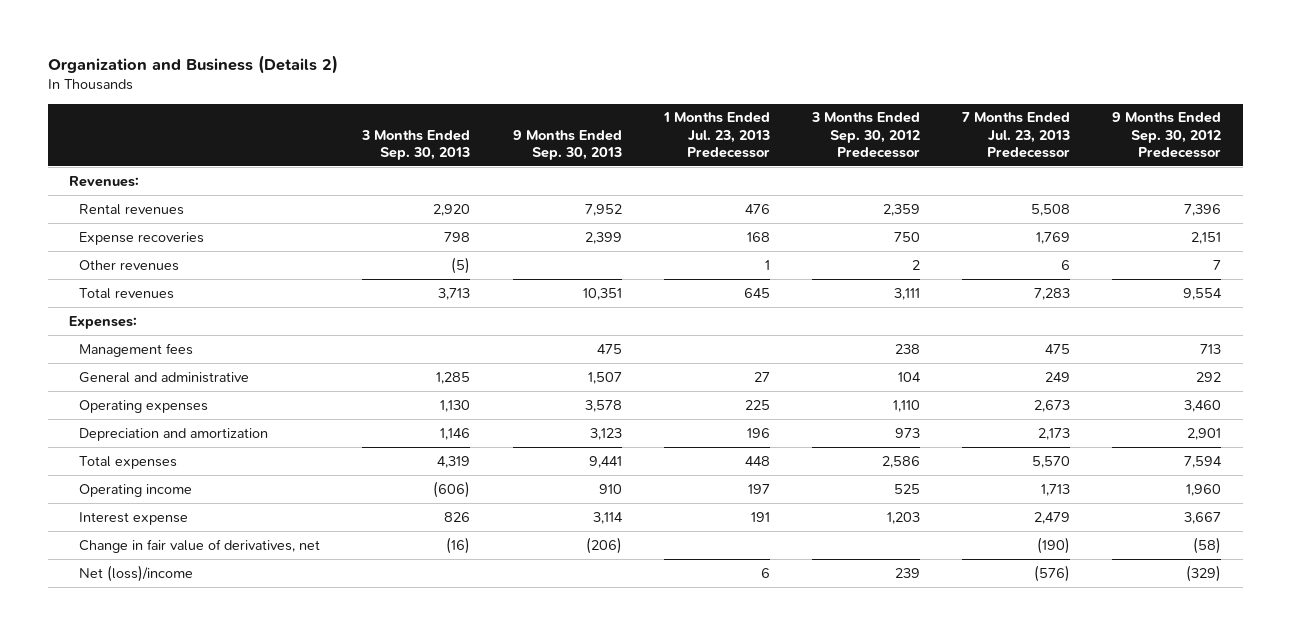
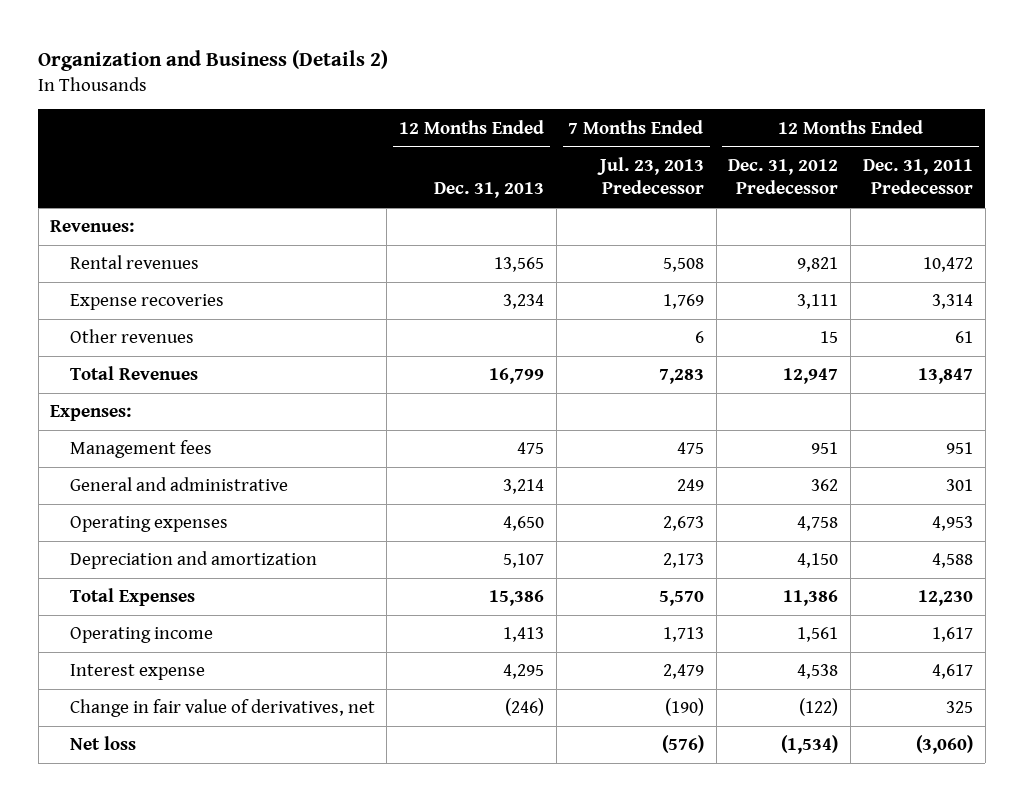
- | 3 Months Ended Sep. 30, 2013 | 9 Months Ended Sep. 30, 2013 | 1 Months Ended Jul. 23, 2013 Predecessor | 3 Months Ended Sep. 30, 2012 Predecessor | 7 Months Ended Jul. 23, 2013 Predecessor | 9 Months Ended Sep. 30, 2012 Predecessor
+ | 12 Months Ended Dec. 31, 2013 | 7 Months Ended Jul. 23, 2013 Predecessor | 12 Months Ended Dec. 31, 2012 Predecessor | 12 Months Ended Dec. 31, 2011 Predecessor
- Total revenues | 3,713 | 10,351 | 645 | 3,111 | 7,283 | 9,554
+ Total Revenues | 16,799 | 7,283 | 12,947 | 13,847
- Total expenses | 4,319 | 9,441 | 448 | 2,586 | 5,570 | 7,594
+ Total Expenses | 15,386 | 5,570 | 11,386 | 12,230
- Net (loss)/income | | | 6 | 239 | (576) | (329)
+ Net loss | | (576) | (1,534) | (3,060)

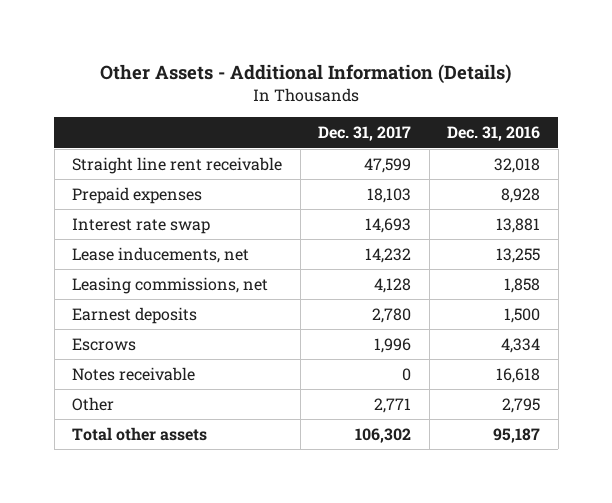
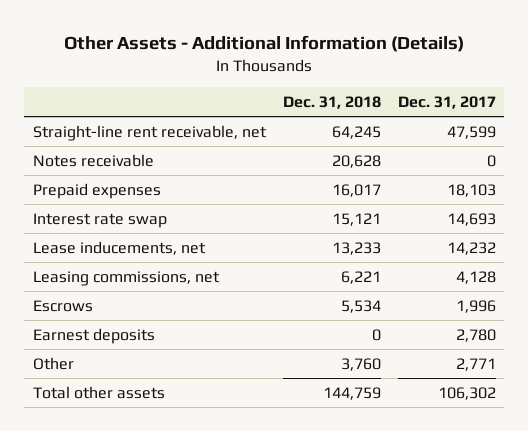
- | Dec. 31, 2017 | Dec. 31, 2016
+ | Dec. 31, 2018 | Dec. 31, 2017
- Straight line rent receivable | 47,599 | 32,018
+ Straight-line rent receivable, net | 64,245 | 47,599
moved up: Notes receivable | 20,628 | 0
moved down: Earnest deposits | 0 | 2,780

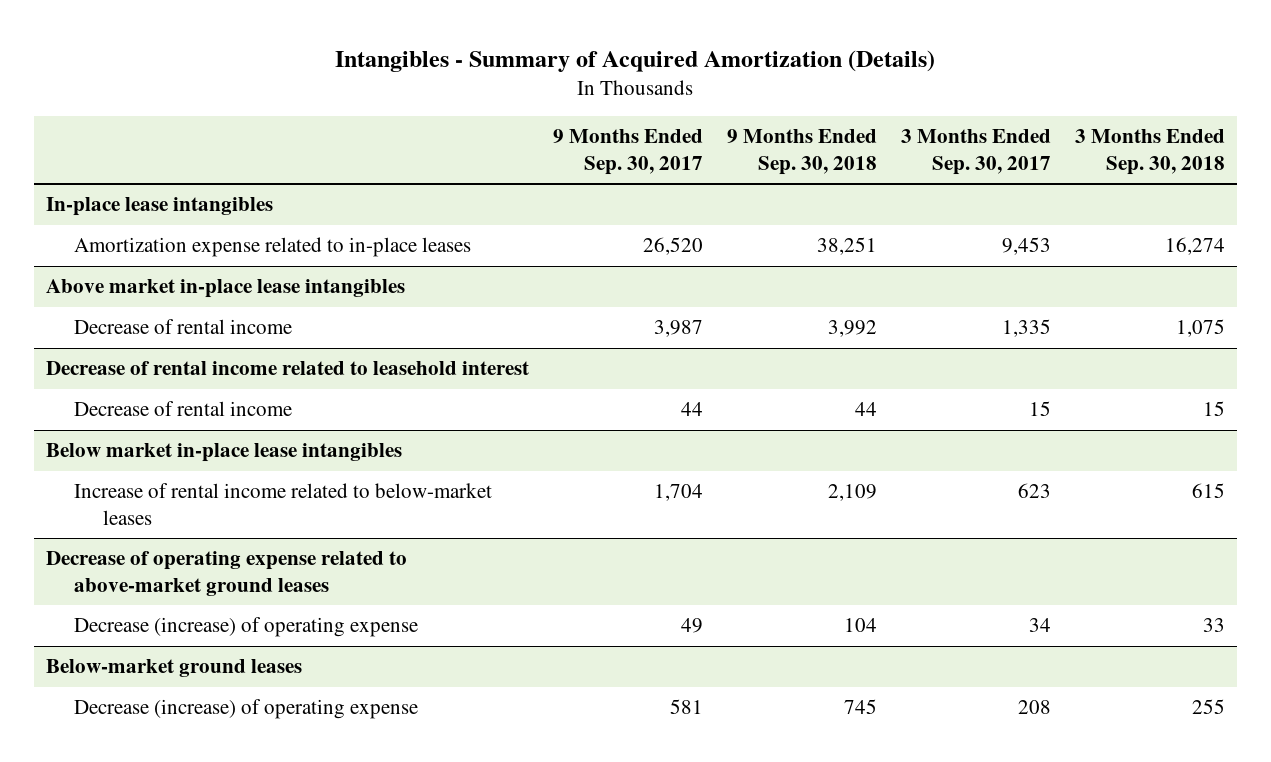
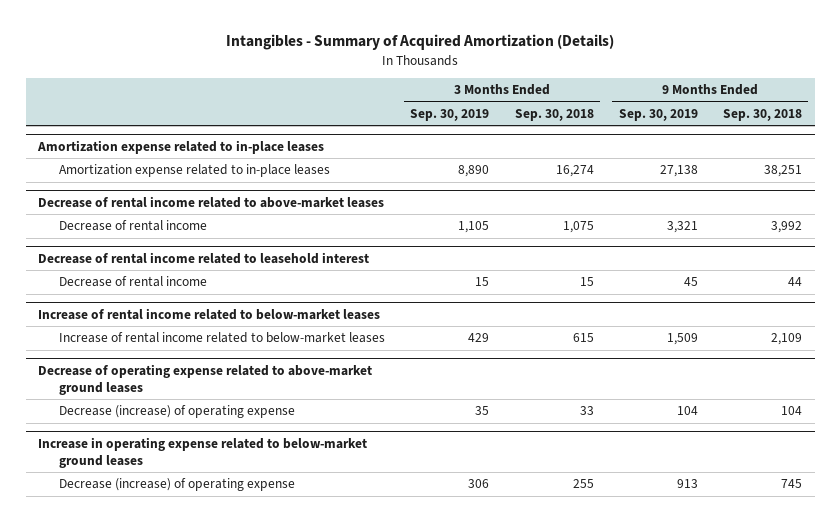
- | 9 Months Ended Sep. 30, 2017 | 9 Months Ended Sep. 30, 2018 | 3 Months Ended Sep. 30, 2017 | 3 Months Ended Sep. 30, 2018
+ | 3 Months Ended Sep. 30, 2019 | 3 Months Ended Sep. 30, 2018 | 9 Months Ended Sep. 30, 2019 | 9 Months Ended Sep. 30, 2018
- In-place lease intangibles
+ Amortization expense related to in-place leases
- Above market in-place lease intangibles
+ Decrease of rental income related to above-market leases
- Below market in-place lease intangibles
+ Increase of rental income related to below-market leases
- Below-market ground leases
+ Increase in operating expense related to below-market ground leases

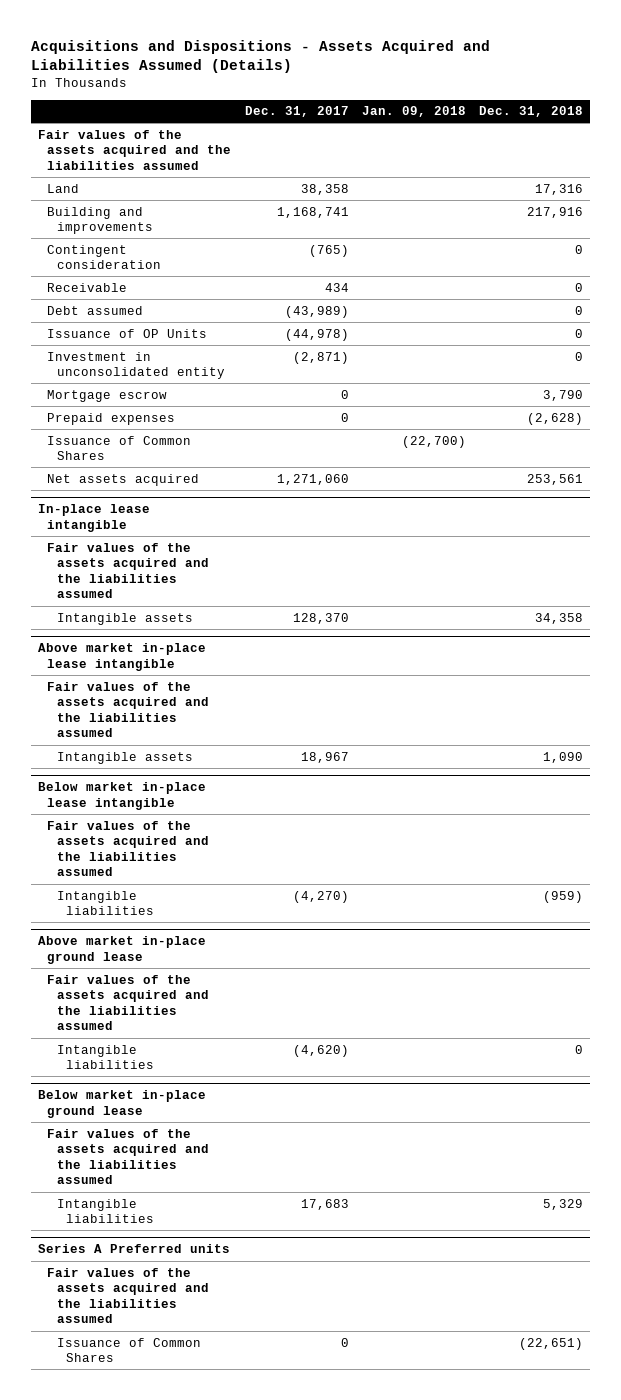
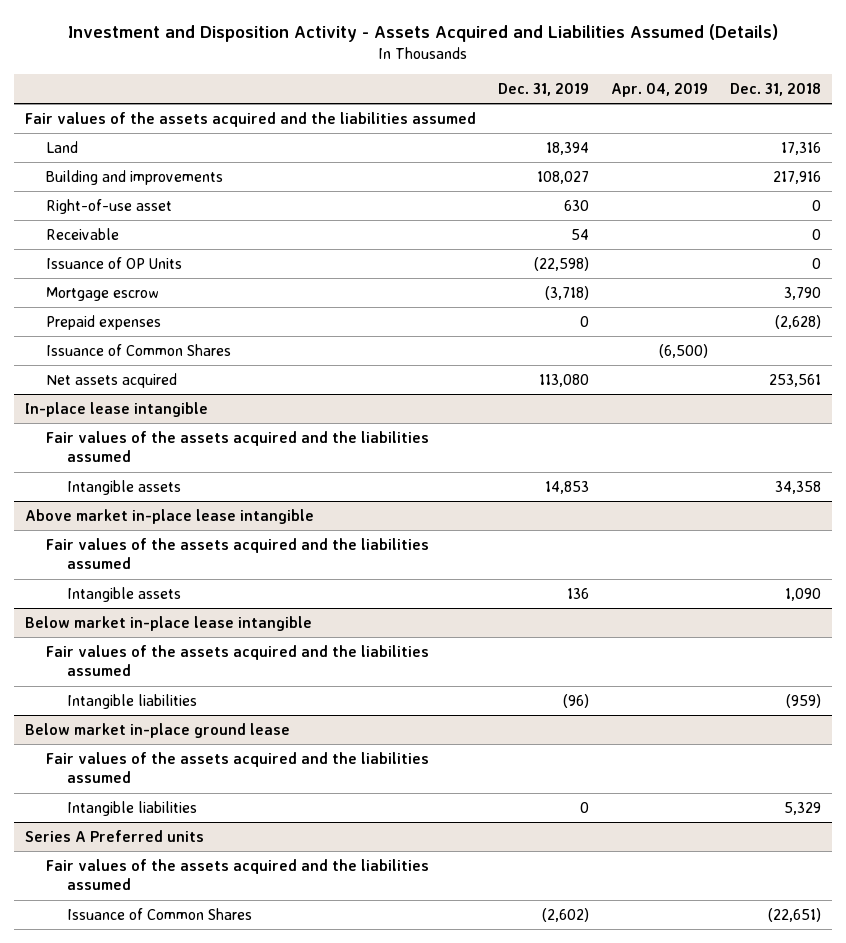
- Acquisitions and Dispositions - Assets Acquired and Liabilities Assumed (Details)
+ Investment and Disposition Activity - Assets Acquired and Liabilities Assumed (Details)
- | Dec. 31, 2017 | Jan. 09, 2018 | Dec. 31, 2018
+ | Dec. 31, 2019 | Apr. 04, 2019 | Dec. 31, 2018
- Contingent consideration | (765) | | 0
+ Right-of-use asset | 630 | | 0
- Debt assumed | (43,989) | | 0
- Investment in unconsolidated entity | (2,871) | | 0
- Above market in-place ground lease
- Fair values of the assets acquired and the liabilities assumed
- Intangible liabilities | (4,620) | | 0

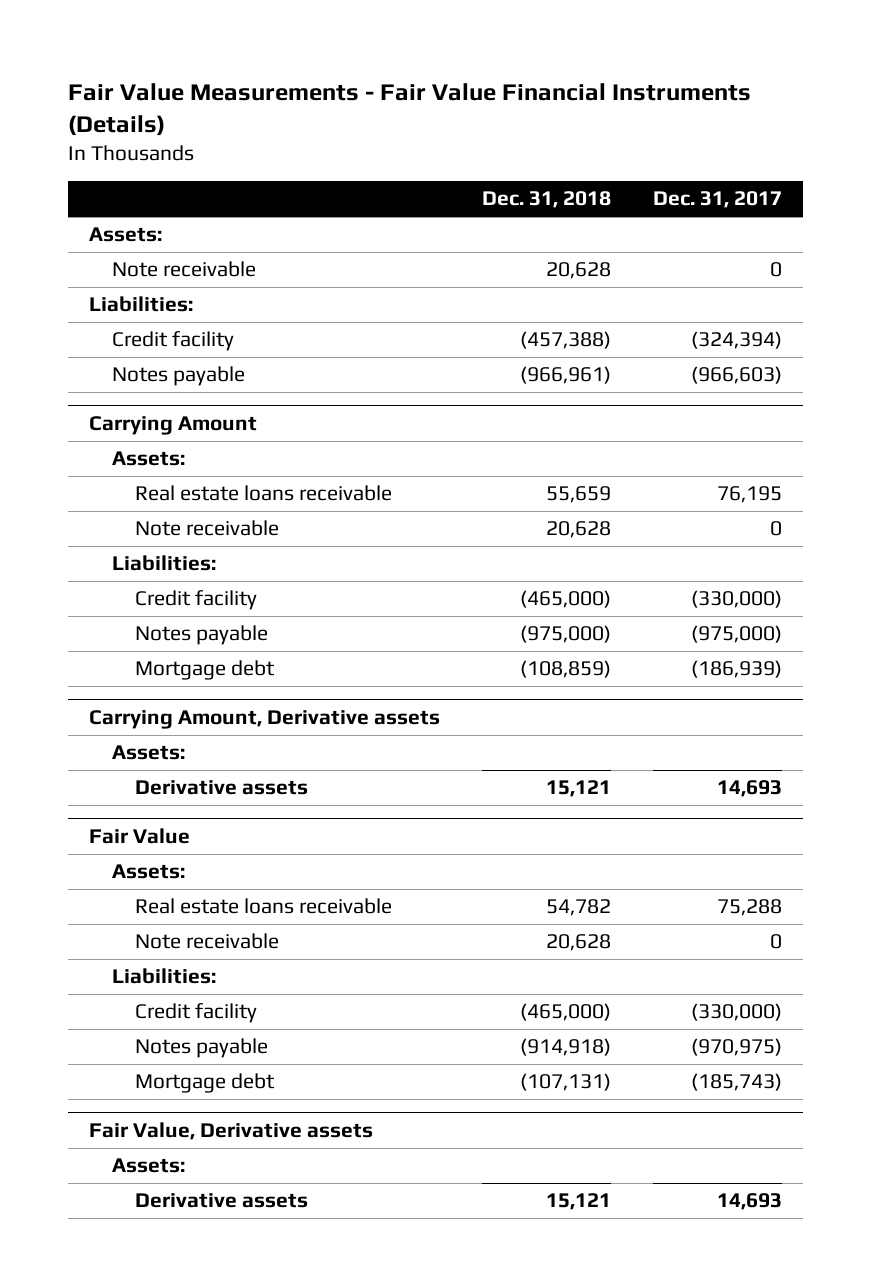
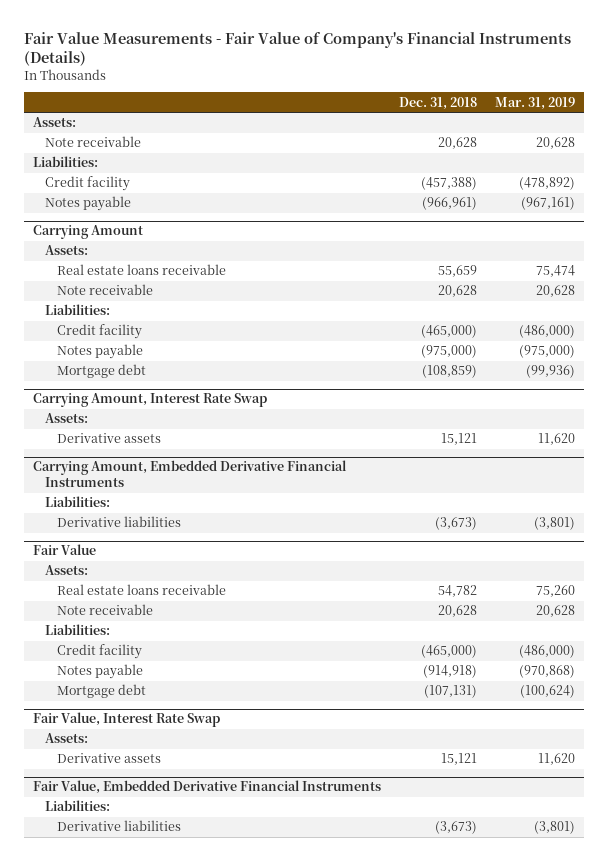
- Fair Value Measurements - Fair Value Financial Instruments (Details)
+ Fair Value Measurements - Fair Value of Company's Financial Instruments (Details)
- | Dec. 31, 2018 | Dec. 31, 2017
+ | Dec. 31, 2018 | Mar. 31, 2019
- Carrying Amount, Derivative assets
+ Carrying Amount, Interest Rate Swap
+ Carrying Amount, Embedded Derivative Financial Instruments
+ Liabilities:
+ Derivative liabilities | (3,673) | (3,801)
- Fair Value, Derivative assets
+ Fair Value, Interest Rate Swap
+ Fair Value, Embedded Derivative Financial Instruments
+ Liabilities:
+ Derivative liabilities | (3,673) | (3,801)

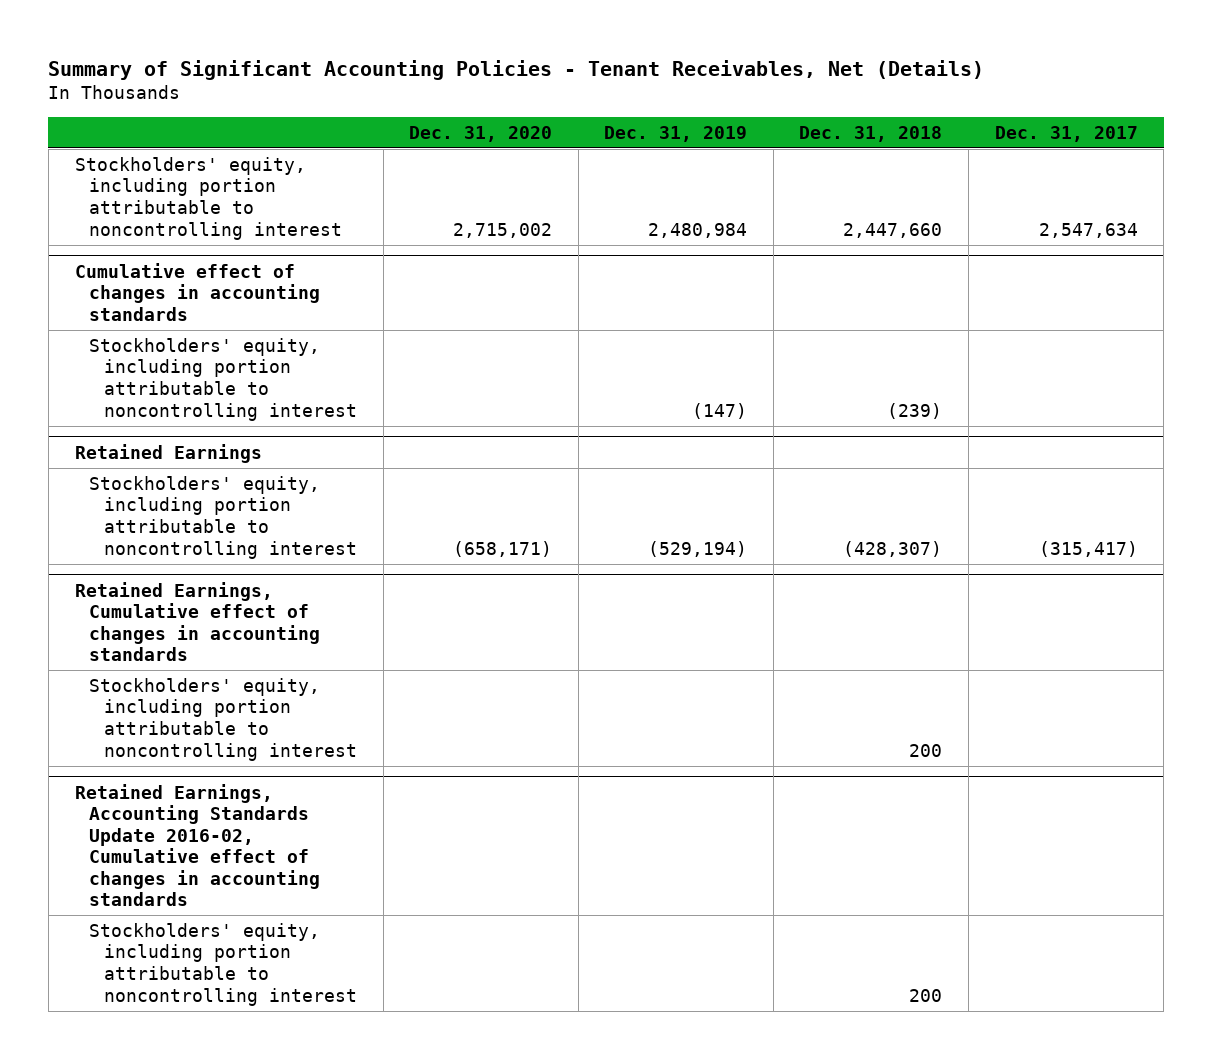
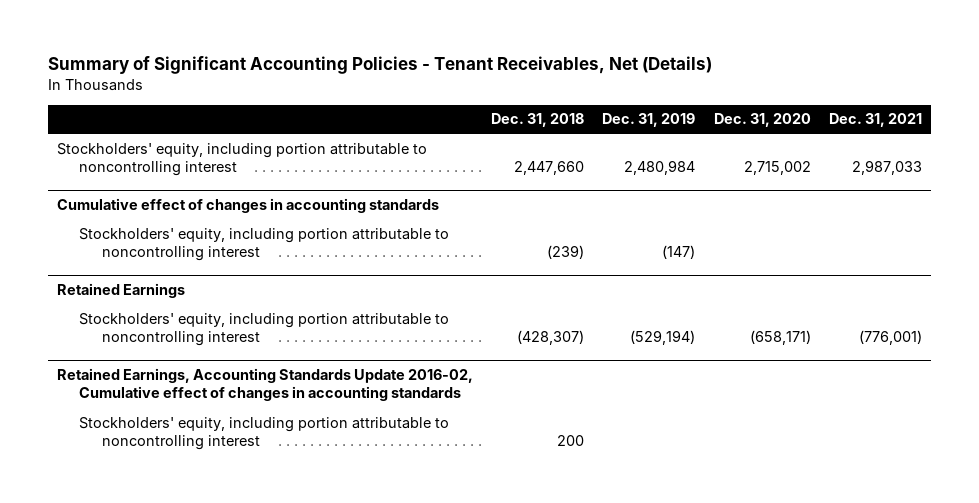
- | Dec. 31, 2020 | Dec. 31, 2019 | Dec. 31, 2018 | Dec. 31, 2017
+ | Dec. 31, 2018 | Dec. 31, 2019 | Dec. 31, 2020 | Dec. 31, 2021
- Retained Earnings, Cumulative effect of changes in accounting standards
- Stockholders' equity, including portion attributable to noncontrolling interest | | | 200 |

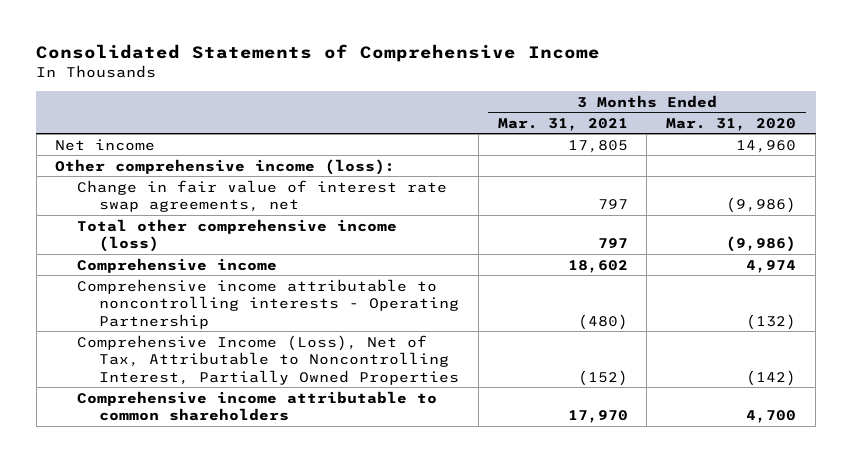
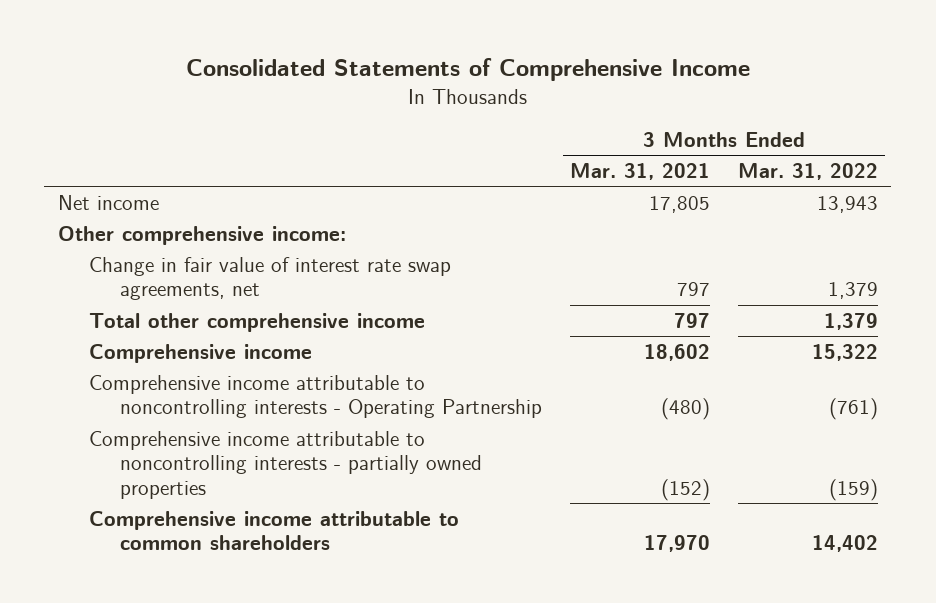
- | 3 Months Ended Mar. 31, 2021 | 3 Months Ended Mar. 31, 2020
+ | 3 Months Ended Mar. 31, 2021 | 3 Months Ended Mar. 31, 2022
- Other comprehensive income (loss):
+ Other comprehensive income:
- Total other comprehensive income (loss) | 797 | (9,986)
+ Total other comprehensive income | 797 | 1,379
- Comprehensive Income (Loss), Net of Tax, Attributable to Noncontrolling Interest, Partially Owned Properties | (152) | (142)
+ Comprehensive income attributable to noncontrolling interests - partially owned properties | (152) | (159)

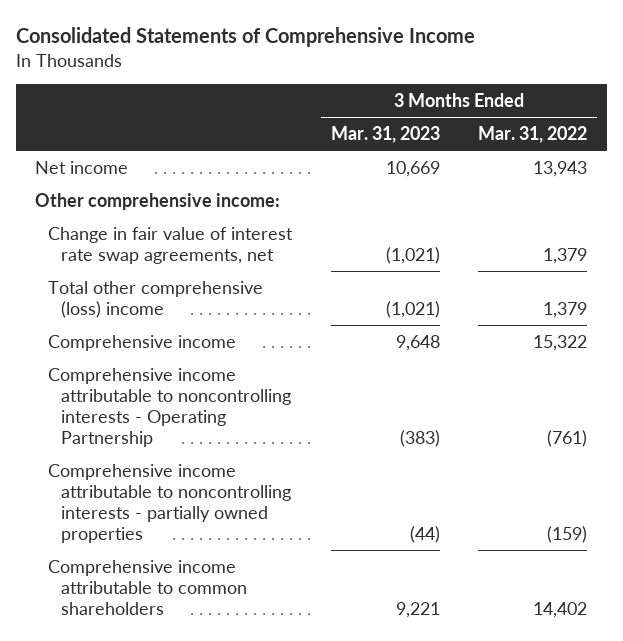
- | 3 Months Ended Mar. 31, 2021 | 3 Months Ended Mar. 31, 2022
+ | 3 Months Ended Mar. 31, 2023 | 3 Months Ended Mar. 31, 2022
- Total other comprehensive income | 797 | 1,379
+ Total other comprehensive (loss) income | (1,021) | 1,379

